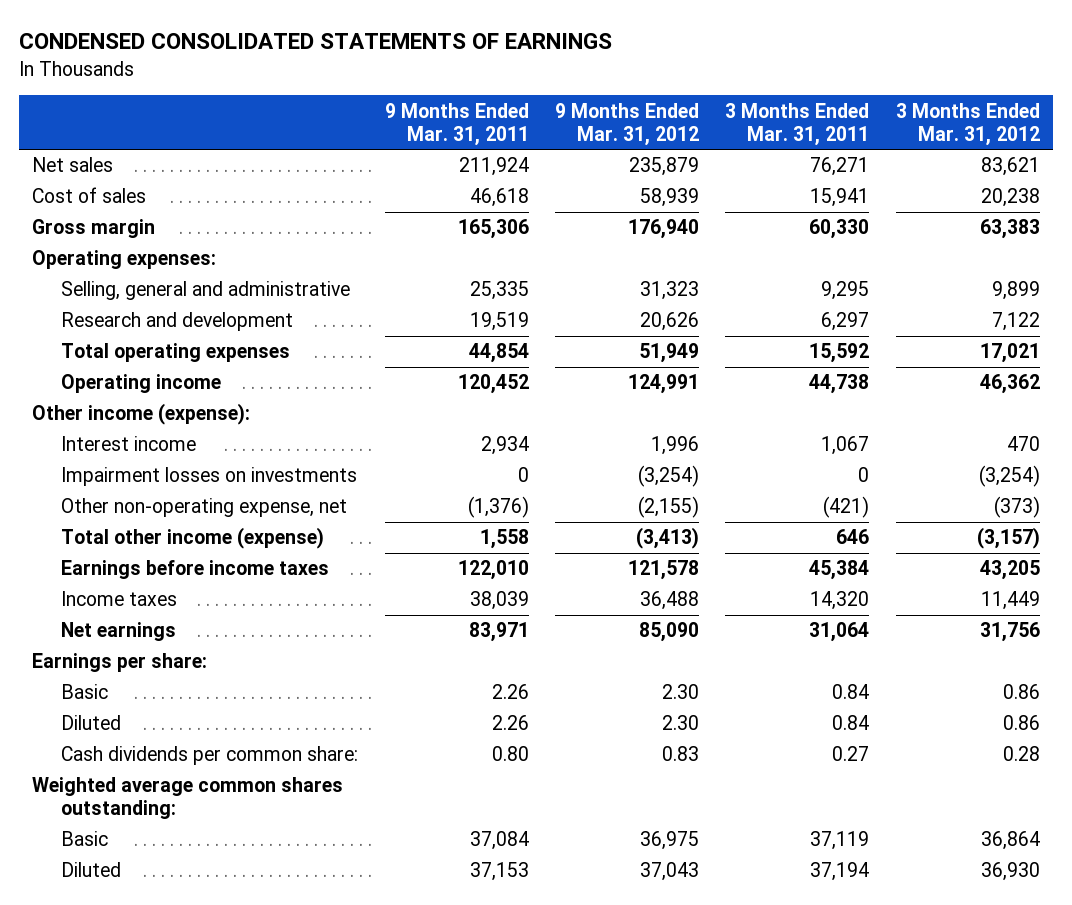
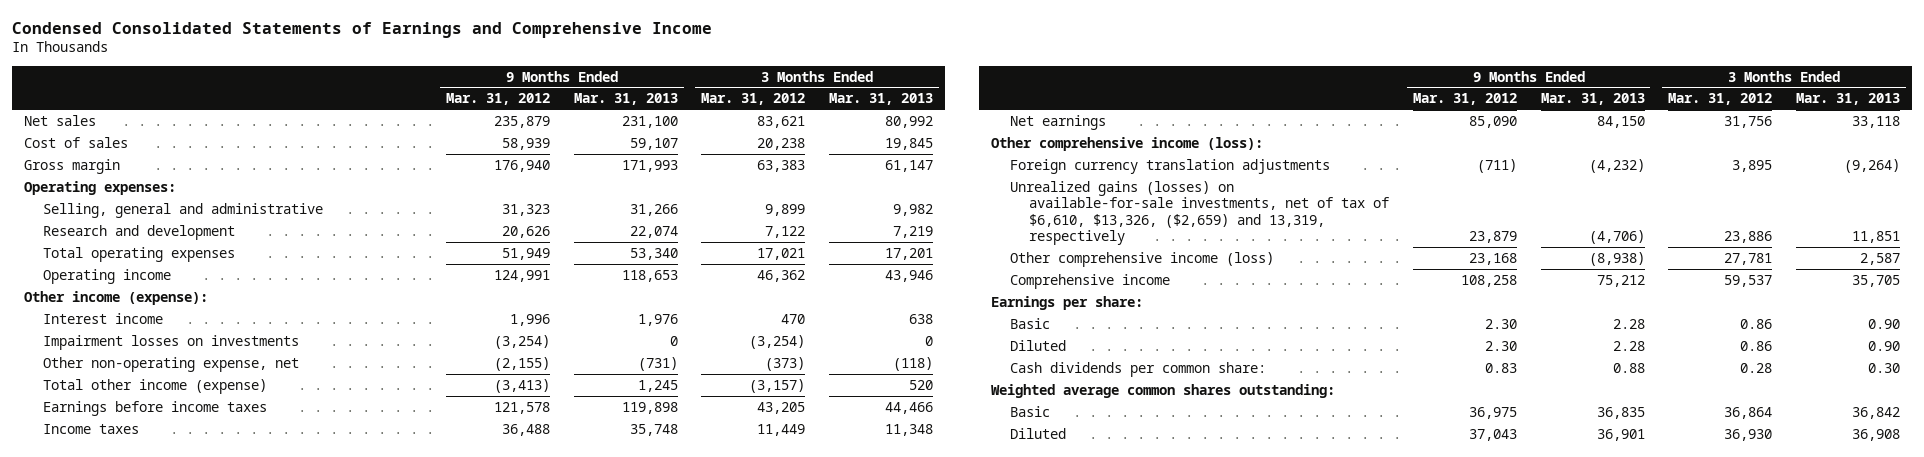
- CONDENSED CONSOLIDATED STATEMENTS OF EARNINGS
+ Condensed Consolidated Statements of Earnings and Comprehensive Income
- | 9 Months Ended Mar. 31, 2011 | 9 Months Ended Mar. 31, 2012 | 3 Months Ended Mar. 31, 2011 | 3 Months Ended Mar. 31, 2012
+ | 9 Months Ended Mar. 31, 2012 | 9 Months Ended Mar. 31, 2013 | 3 Months Ended Mar. 31, 2012 | 3 Months Ended Mar. 31, 2013
+ Other comprehensive income (loss):
+ Foreign currency translation adjustments | (711) | (4,232) | 3,895 | (9,264)
+ Unrealized gains (losses) on available-for-sale investments, net of tax of $6,610, $13,326, ($2,659) and 13,319, respectively | 23,879 | (4,706) | 23,886 | 11,851
+ Other comprehensive income (loss) | 23,168 | (8,938) | 27,781 | 2,587
+ Comprehensive income | 108,258 | 75,212 | 59,537 | 35,705

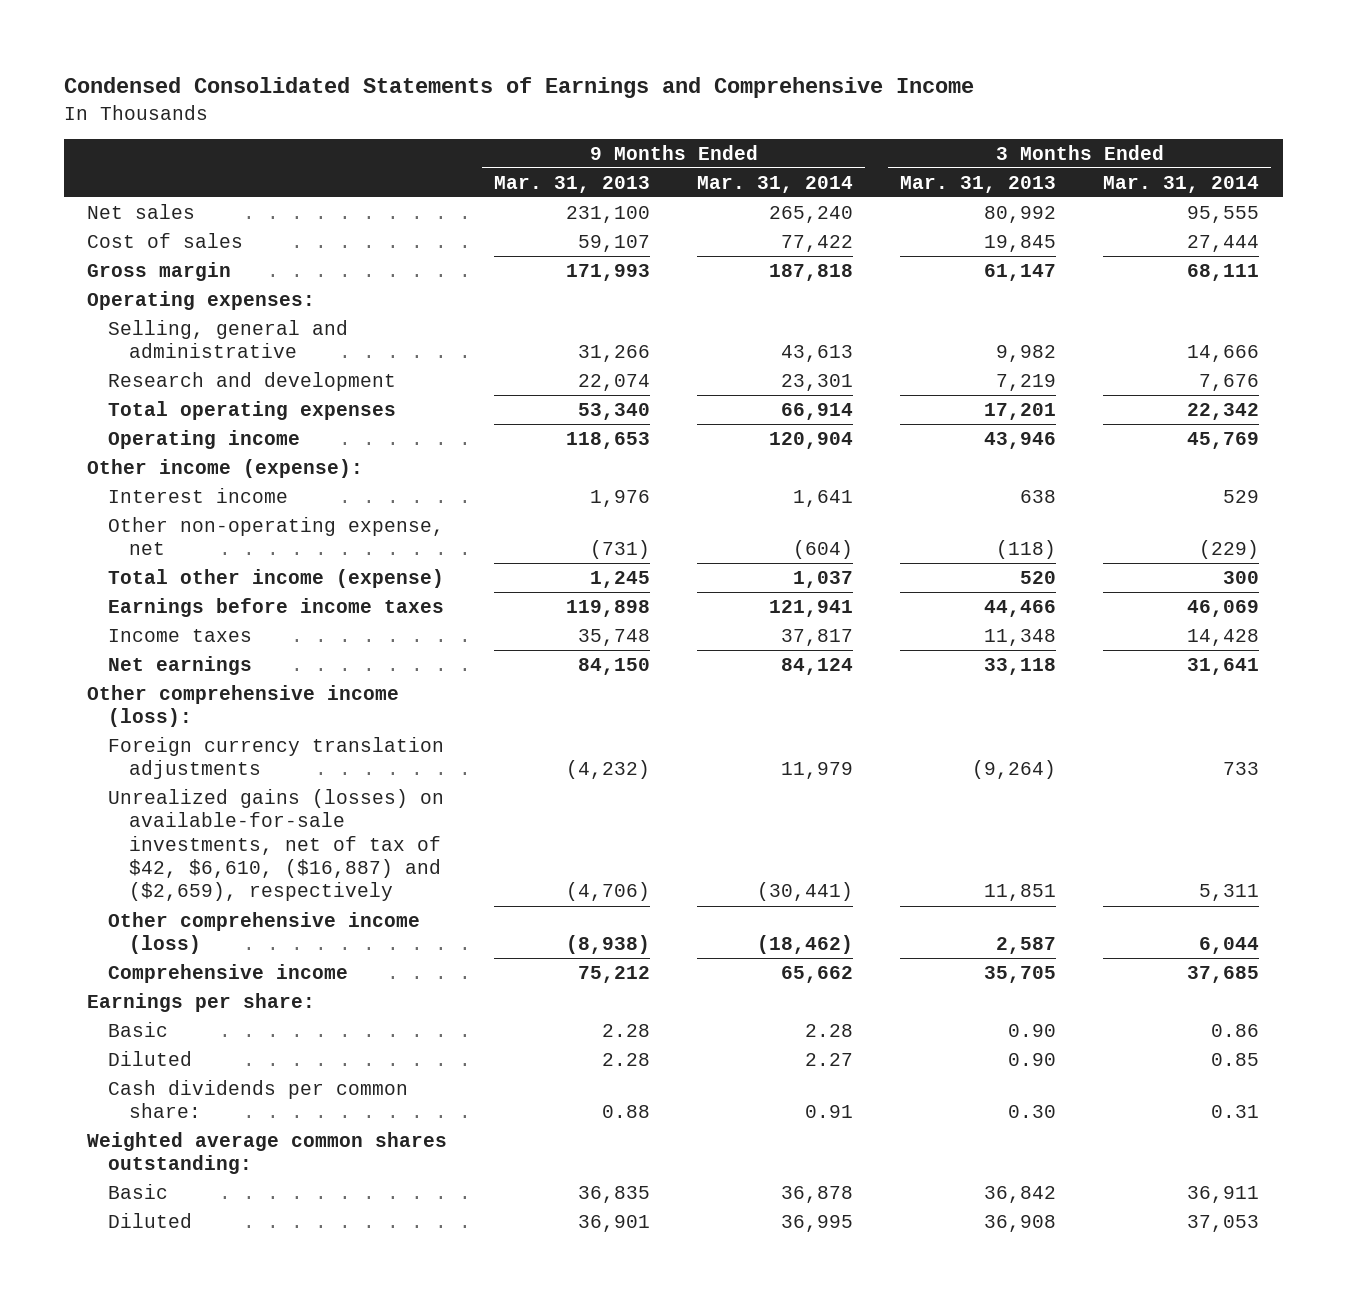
- | 9 Months Ended Mar. 31, 2012 | 9 Months Ended Mar. 31, 2013 | 3 Months Ended Mar. 31, 2012 | 3 Months Ended Mar. 31, 2013
+ | 9 Months Ended Mar. 31, 2013 | 9 Months Ended Mar. 31, 2014 | 3 Months Ended Mar. 31, 2013 | 3 Months Ended Mar. 31, 2014
- Impairment losses on investments | (3,254) | 0 | (3,254) | 0
- Unrealized gains (losses) on available-for-sale investments, net of tax of $6,610, $13,326, ($2,659) and 13,319, respectively | 23,879 | (4,706) | 23,886 | 11,851
+ Unrealized gains (losses) on available-for-sale investments, net of tax of $42, $6,610, ($16,887) and ($2,659), respectively | (4,706) | (30,441) | 11,851 | 5,311

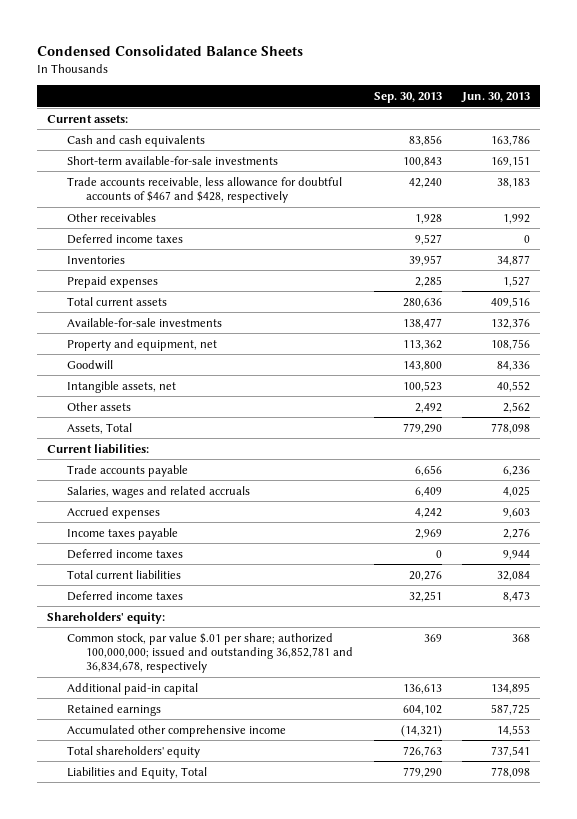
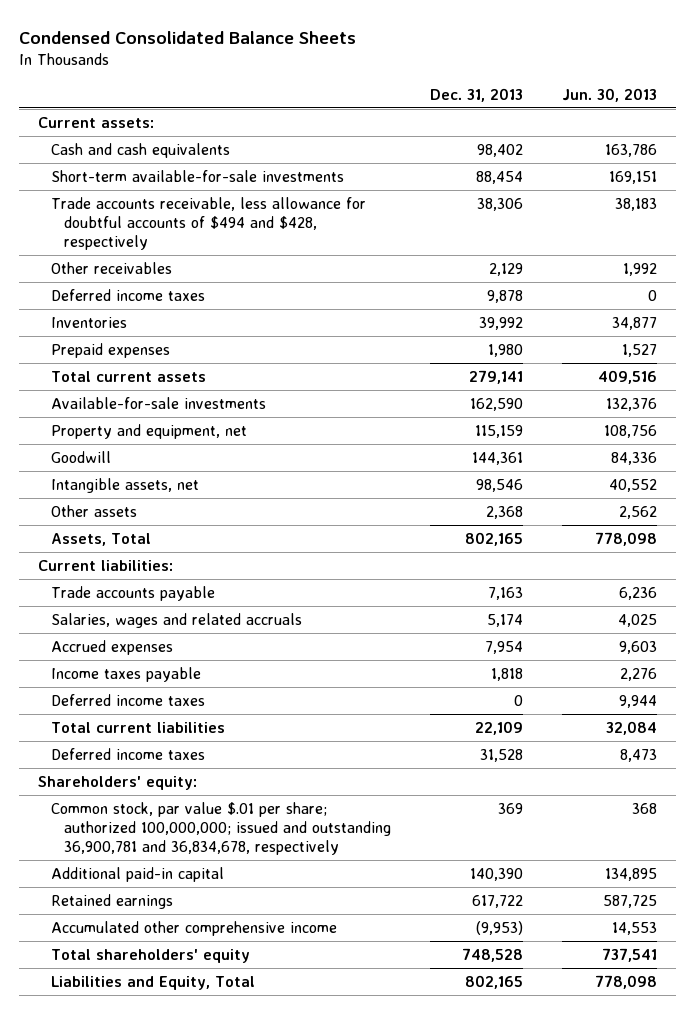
- | Sep. 30, 2013 | Jun. 30, 2013
+ | Dec. 31, 2013 | Jun. 30, 2013
- Trade accounts receivable, less allowance for doubtful accounts of $467 and $428, respectively | 42,240 | 38,183
+ Trade accounts receivable, less allowance for doubtful accounts of $494 and $428, respectively | 38,306 | 38,183
- Common stock, par value $.01 per share; authorized 100,000,000; issued and outstanding 36,852,781 and 36,834,678, respectively | 369 | 368
+ Common stock, par value $.01 per share; authorized 100,000,000; issued and outstanding 36,900,781 and 36,834,678, respectively | 369 | 368

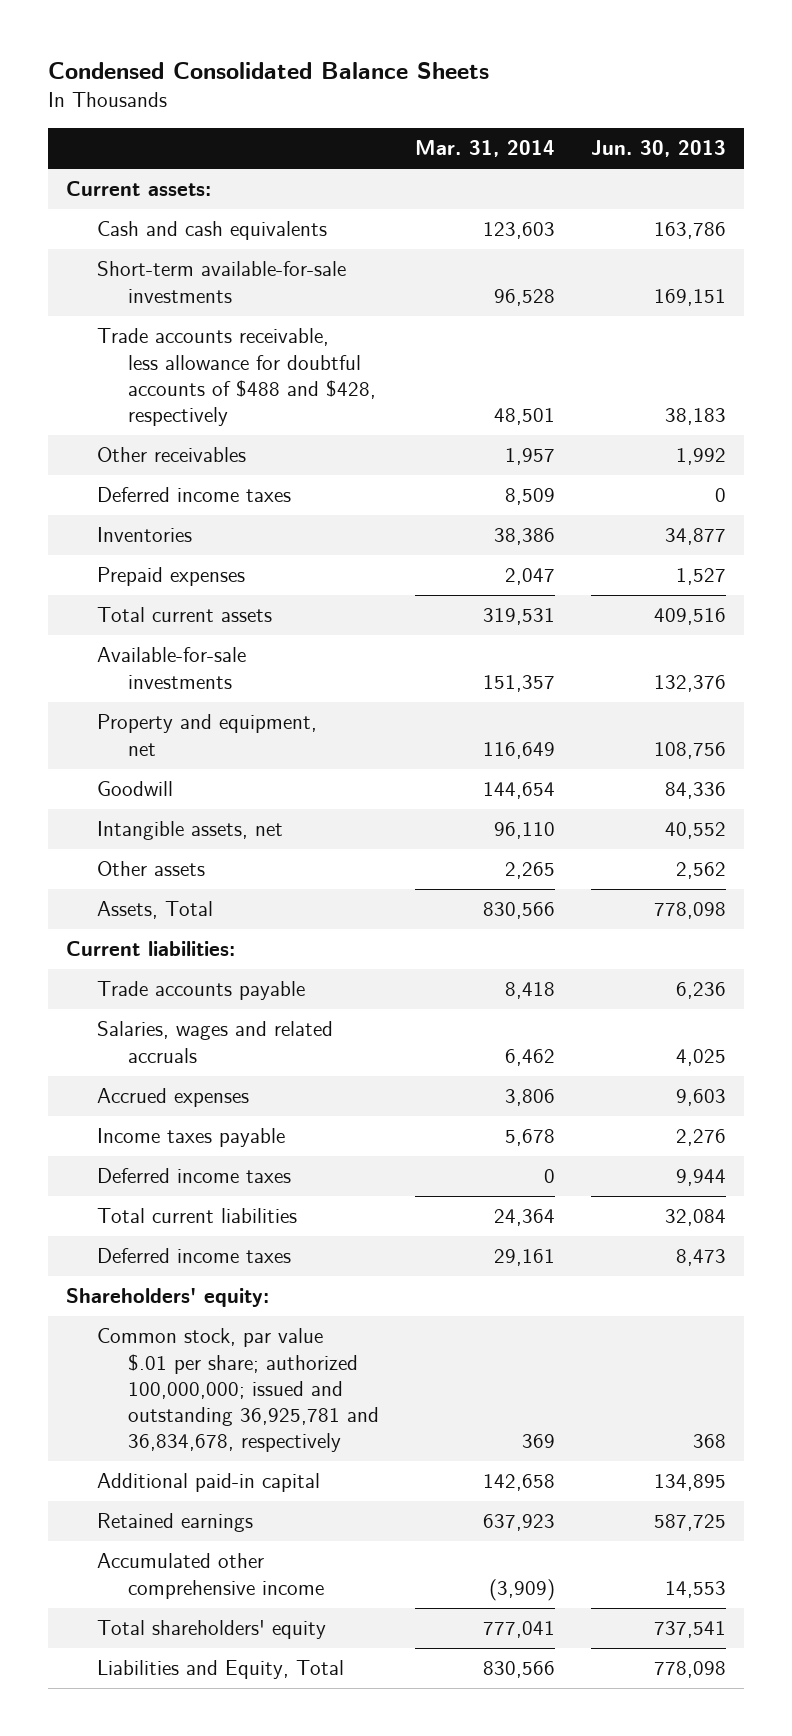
- | Dec. 31, 2013 | Jun. 30, 2013
+ | Mar. 31, 2014 | Jun. 30, 2013
- Trade accounts receivable, less allowance for doubtful accounts of $494 and $428, respectively | 38,306 | 38,183
+ Trade accounts receivable, less allowance for doubtful accounts of $488 and $428, respectively | 48,501 | 38,183
- Common stock, par value $.01 per share; authorized 100,000,000; issued and outstanding 36,900,781 and 36,834,678, respectively | 369 | 368
+ Common stock, par value $.01 per share; authorized 100,000,000; issued and outstanding 36,925,781 and 36,834,678, respectively | 369 | 368

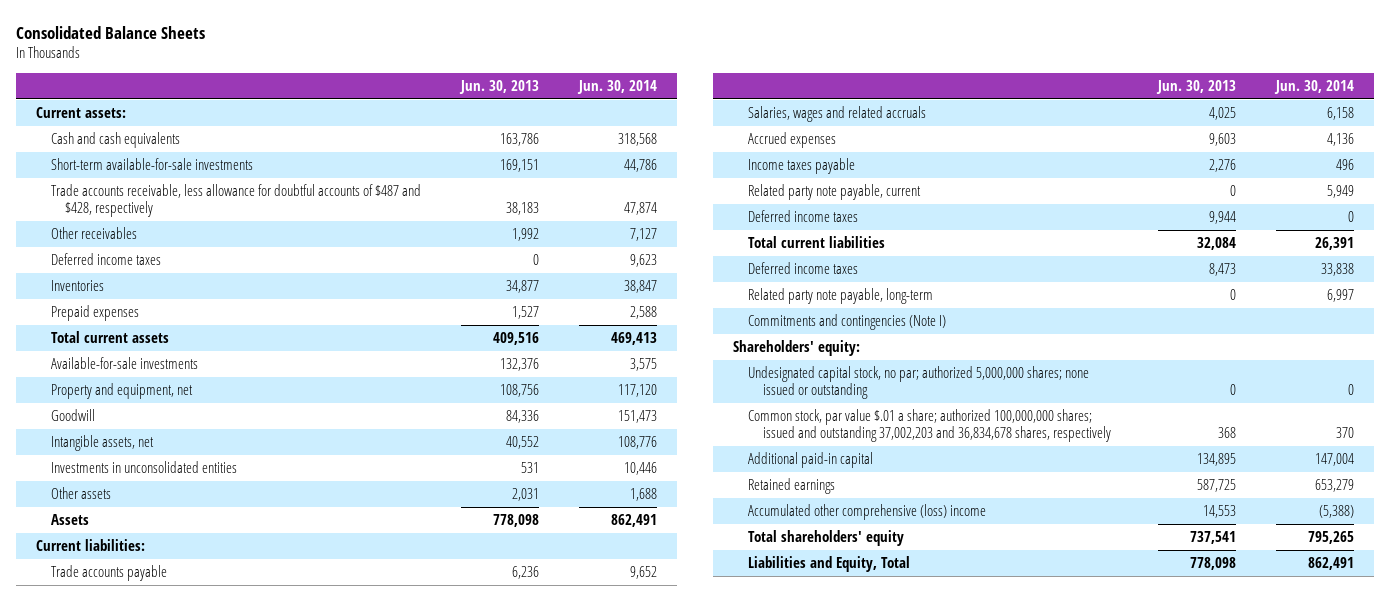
- Condensed Consolidated Balance Sheets
+ Consolidated Balance Sheets
- | Mar. 31, 2014 | Jun. 30, 2013
+ | Jun. 30, 2013 | Jun. 30, 2014
- Trade accounts receivable, less allowance for doubtful accounts of $488 and $428, respectively | 48,501 | 38,183
+ Trade accounts receivable, less allowance for doubtful accounts of $487 and $428, respectively | 38,183 | 47,874
- Other assets | 2,265 | 2,562
- Assets, Total | 830,566 | 778,098
+ Investments in unconsolidated entities | 531 | 10,446
+ Other assets | 2,031 | 1,688
+ Assets | 778,098 | 862,491
+ Related party note payable, current | 0 | 5,949
+ Related party note payable, long-term | 0 | 6,997
+ Commitments and contingencies (Note I)
- Common stock, par value $.01 per share; authorized 100,000,000; issued and outstanding 36,925,781 and 36,834,678, respectively | 369 | 368
+ Undesignated capital stock, no par; authorized 5,000,000 shares; none issued or outstanding | 0 | 0
+ Common stock, par value $.01 a share; authorized 100,000,000 shares; issued and outstanding 37,002,203 and 36,834,678 shares, respectively | 368 | 370
- Accumulated other comprehensive income | (3,909) | 14,553
+ Accumulated other comprehensive (loss) income | 14,553 | (5,388)

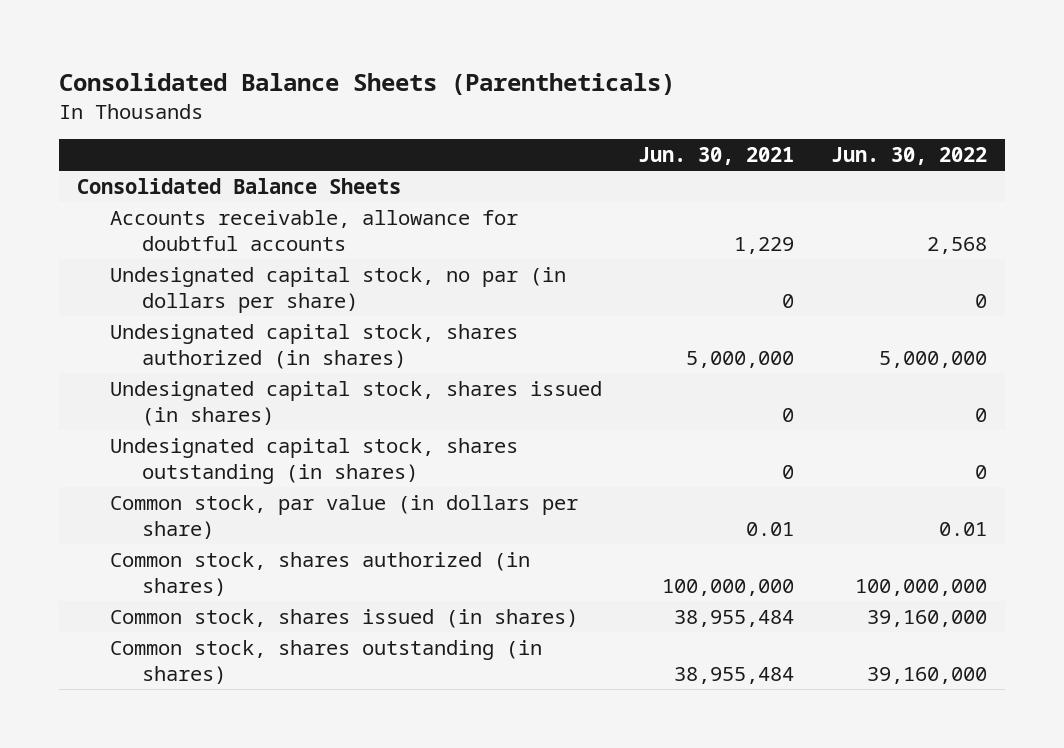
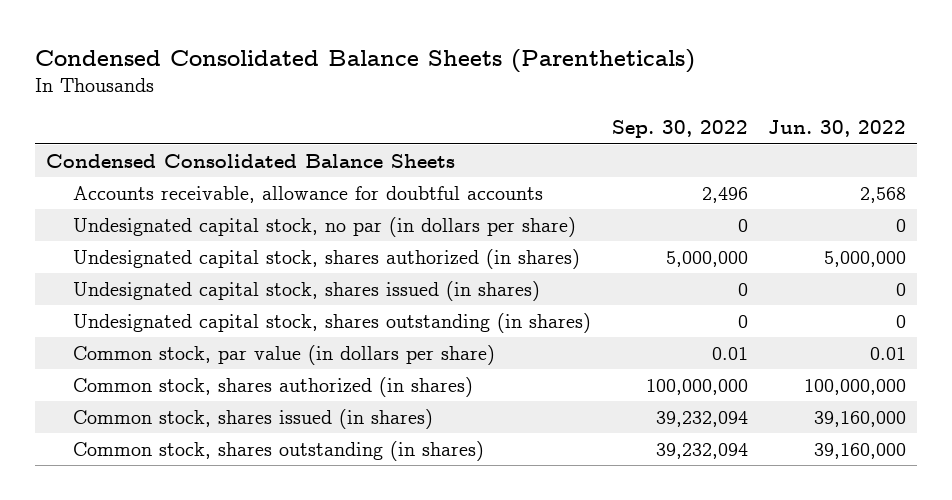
- Consolidated Balance Sheets (Parentheticals)
+ Condensed Consolidated Balance Sheets (Parentheticals)
- | Jun. 30, 2021 | Jun. 30, 2022
+ | Sep. 30, 2022 | Jun. 30, 2022
- Consolidated Balance Sheets
+ Condensed Consolidated Balance Sheets

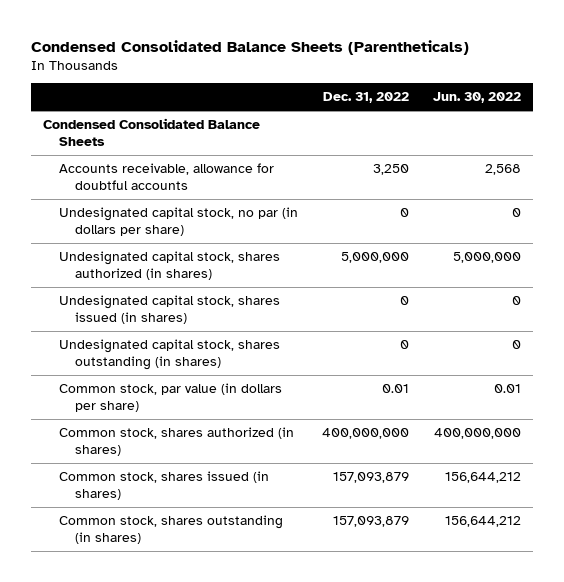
- | Sep. 30, 2022 | Jun. 30, 2022
+ | Dec. 31, 2022 | Jun. 30, 2022
- Common stock, shares authorized (in shares) | 100,000,000 | 100,000,000
- Common stock, shares issued (in shares) | 39,232,094 | 39,160,000
- Common stock, shares outstanding (in shares) | 39,232,094 | 39,160,000
+ Common stock, shares authorized (in shares) | 400,000,000 | 400,000,000
+ Common stock, shares issued (in shares) | 157,093,879 | 156,644,212
+ Common stock, shares outstanding (in shares) | 157,093,879 | 156,644,212

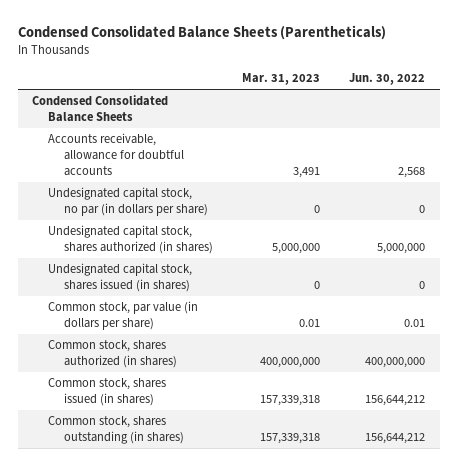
- | Dec. 31, 2022 | Jun. 30, 2022
+ | Mar. 31, 2023 | Jun. 30, 2022
- Undesignated capital stock, shares outstanding (in shares) | 0 | 0

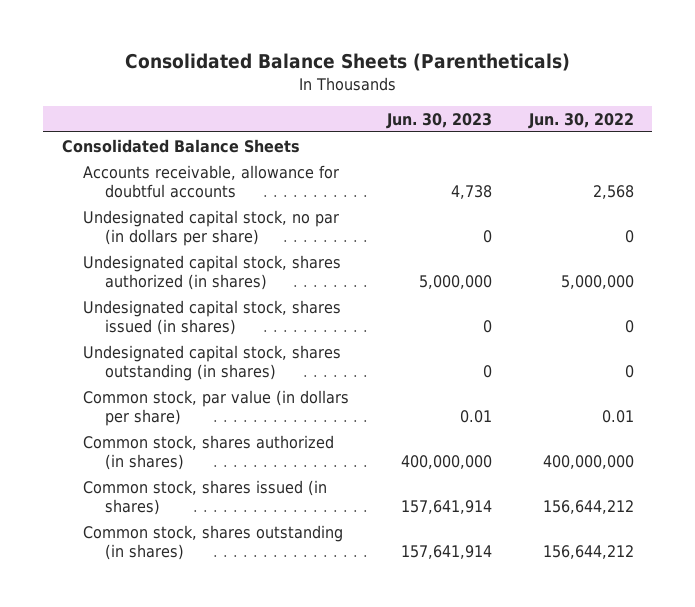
- Condensed Consolidated Balance Sheets (Parentheticals)
+ Consolidated Balance Sheets (Parentheticals)
- | Mar. 31, 2023 | Jun. 30, 2022
+ | Jun. 30, 2023 | Jun. 30, 2022
- Condensed Consolidated Balance Sheets
+ Consolidated Balance Sheets
+ Undesignated capital stock, shares outstanding (in shares) | 0 | 0

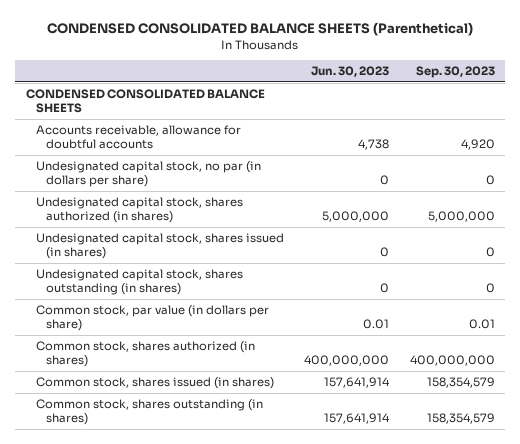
- Consolidated Balance Sheets (Parentheticals)
+ CONDENSED CONSOLIDATED BALANCE SHEETS (Parenthetical)
- | Jun. 30, 2023 | Jun. 30, 2022
+ | Jun. 30, 2023 | Sep. 30, 2023
- Consolidated Balance Sheets
+ CONDENSED CONSOLIDATED BALANCE SHEETS

